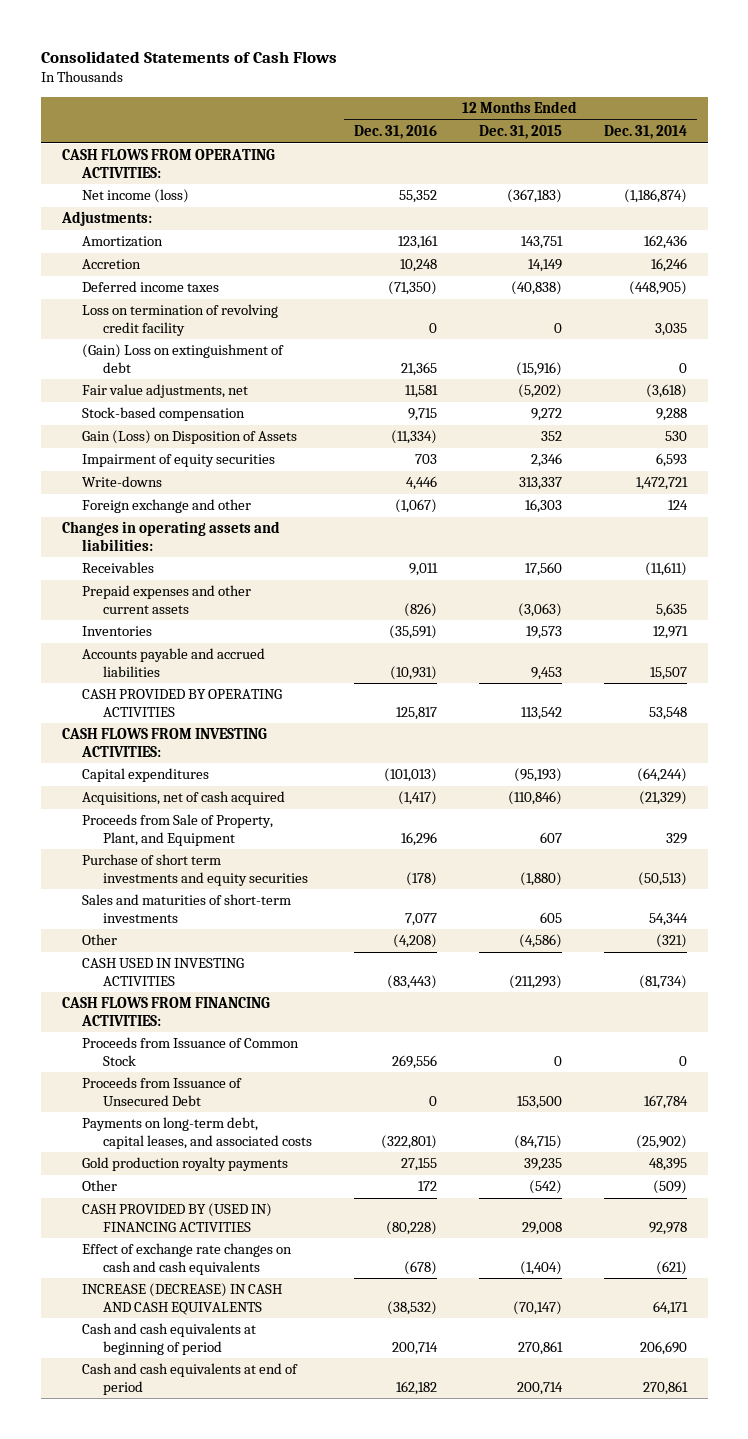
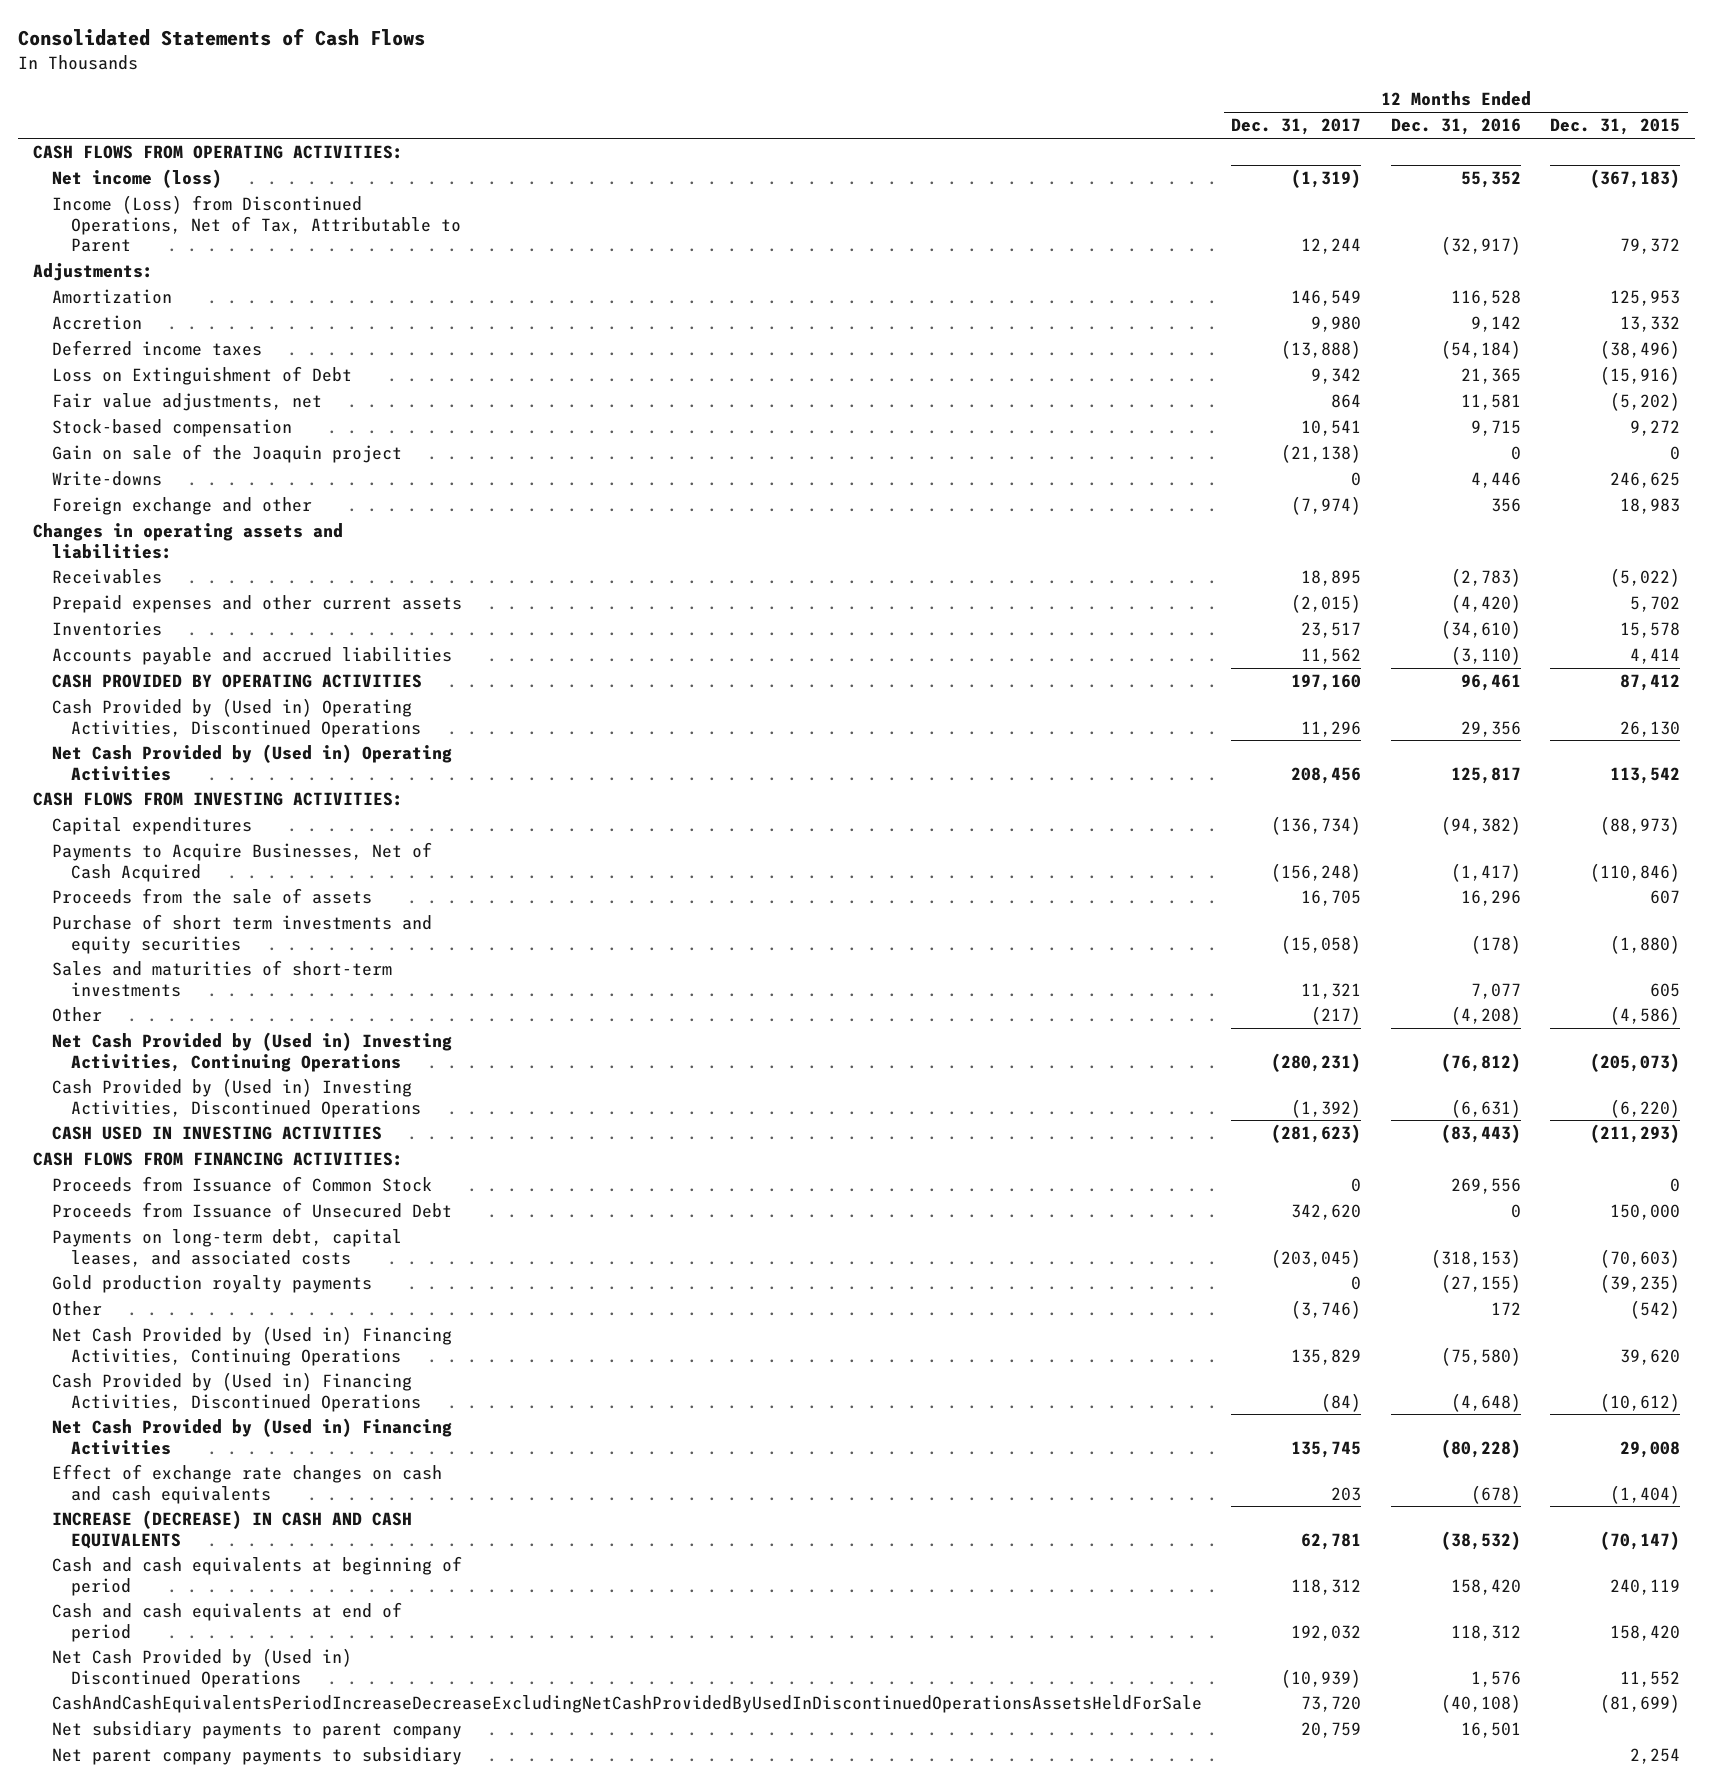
- | 12 Months Ended Dec. 31, 2016 | 12 Months Ended Dec. 31, 2015 | 12 Months Ended Dec. 31, 2014
+ | 12 Months Ended Dec. 31, 2017 | 12 Months Ended Dec. 31, 2016 | 12 Months Ended Dec. 31, 2015
+ Income (Loss) from Discontinued Operations, Net of Tax, Attributable to Parent | 12,244 | (32,917) | 79,372
- Amortization | 123,161 | 143,751 | 162,436
- Accretion | 10,248 | 14,149 | 16,246
- Deferred income taxes | (71,350) | (40,838) | (448,905)
- Loss on termination of revolving credit facility | 0 | 0 | 3,035
- (Gain) Loss on extinguishment of debt | 21,365 | (15,916) | 0
+ Amortization | 146,549 | 116,528 | 125,953
+ Accretion | 9,980 | 9,142 | 13,332
+ Deferred income taxes | (13,888) | (54,184) | (38,496)
+ Loss on Extinguishment of Debt | 9,342 | 21,365 | (15,916)
- Gain (Loss) on Disposition of Assets | (11,334) | 352 | 530
- Impairment of equity securities | 703 | 2,346 | 6,593
- Write-downs | 4,446 | 313,337 | 1,472,721
- Foreign exchange and other | (1,067) | 16,303 | 124
+ Gain on sale of the Joaquin project | (21,138) | 0 | 0
+ Write-downs | 0 | 4,446 | 246,625
+ Foreign exchange and other | (7,974) | 356 | 18,983
- Receivables | 9,011 | 17,560 | (11,611)
- Prepaid expenses and other current assets | (826) | (3,063) | 5,635
- Inventories | (35,591) | 19,573 | 12,971
- Accounts payable and accrued liabilities | (10,931) | 9,453 | 15,507
- CASH PROVIDED BY OPERATING ACTIVITIES | 125,817 | 113,542 | 53,548
+ Receivables | 18,895 | (2,783) | (5,022)
+ Prepaid expenses and other current assets | (2,015) | (4,420) | 5,702
+ Inventories | 23,517 | (34,610) | 15,578
+ Accounts payable and accrued liabilities | 11,562 | (3,110) | 4,414
+ CASH PROVIDED BY OPERATING ACTIVITIES | 197,160 | 96,461 | 87,412
+ Cash Provided by (Used in) Operating Activities, Discontinued Operations | 11,296 | 29,356 | 26,130
+ Net Cash Provided by (Used in) Operating Activities | 208,456 | 125,817 | 113,542
- Capital expenditures | (101,013) | (95,193) | (64,244)
- Acquisitions, net of cash acquired | (1,417) | (110,846) | (21,329)
- Proceeds from Sale of Property, Plant, and Equipment | 16,296 | 607 | 329
+ Capital expenditures | (136,734) | (94,382) | (88,973)
+ Payments to Acquire Businesses, Net of Cash Acquired | (156,248) | (1,417) | (110,846)
+ Proceeds from the sale of assets | 16,705 | 16,296 | 607
+ Net Cash Provided by (Used in) Investing Activities, Continuing Operations | (280,231) | (76,812) | (205,073)
+ Cash Provided by (Used in) Investing Activities, Discontinued Operations | (1,392) | (6,631) | (6,220)
- Proceeds from Issuance of Unsecured Debt | 0 | 153,500 | 167,784
- Payments on long-term debt, capital leases, and associated costs | (322,801) | (84,715) | (25,902)
- Gold production royalty payments | 27,155 | 39,235 | 48,395
+ Proceeds from Issuance of Unsecured Debt | 342,620 | 0 | 150,000
+ Payments on long-term debt, capital leases, and associated costs | (203,045) | (318,153) | (70,603)
+ Gold production royalty payments | 0 | (27,155) | (39,235)
- CASH PROVIDED BY (USED IN) FINANCING ACTIVITIES | (80,228) | 29,008 | 92,978
+ Net Cash Provided by (Used in) Financing Activities, Continuing Operations | 135,829 | (75,580) | 39,620
+ Cash Provided by (Used in) Financing Activities, Discontinued Operations | (84) | (4,648) | (10,612)
+ Net Cash Provided by (Used in) Financing Activities | 135,745 | (80,228) | 29,008
- Cash and cash equivalents at beginning of period | 200,714 | 270,861 | 206,690
- Cash and cash equivalents at end of period | 162,182 | 200,714 | 270,861
+ Cash and cash equivalents at beginning of period | 118,312 | 158,420 | 240,119
+ Cash and cash equivalents at end of period | 192,032 | 118,312 | 158,420
+ Net Cash Provided by (Used in) Discontinued Operations | (10,939) | 1,576 | 11,552
+ CashAndCashEquivalentsPeriodIncreaseDecreaseExcludingNetCashProvidedByUsedInDiscontinuedOperationsAssetsHeldForSale | 73,720 | (40,108) | (81,699)
+ Net subsidiary payments to parent company | 20,759 | 16,501 |
+ Net parent company payments to subsidiary | | | 2,254

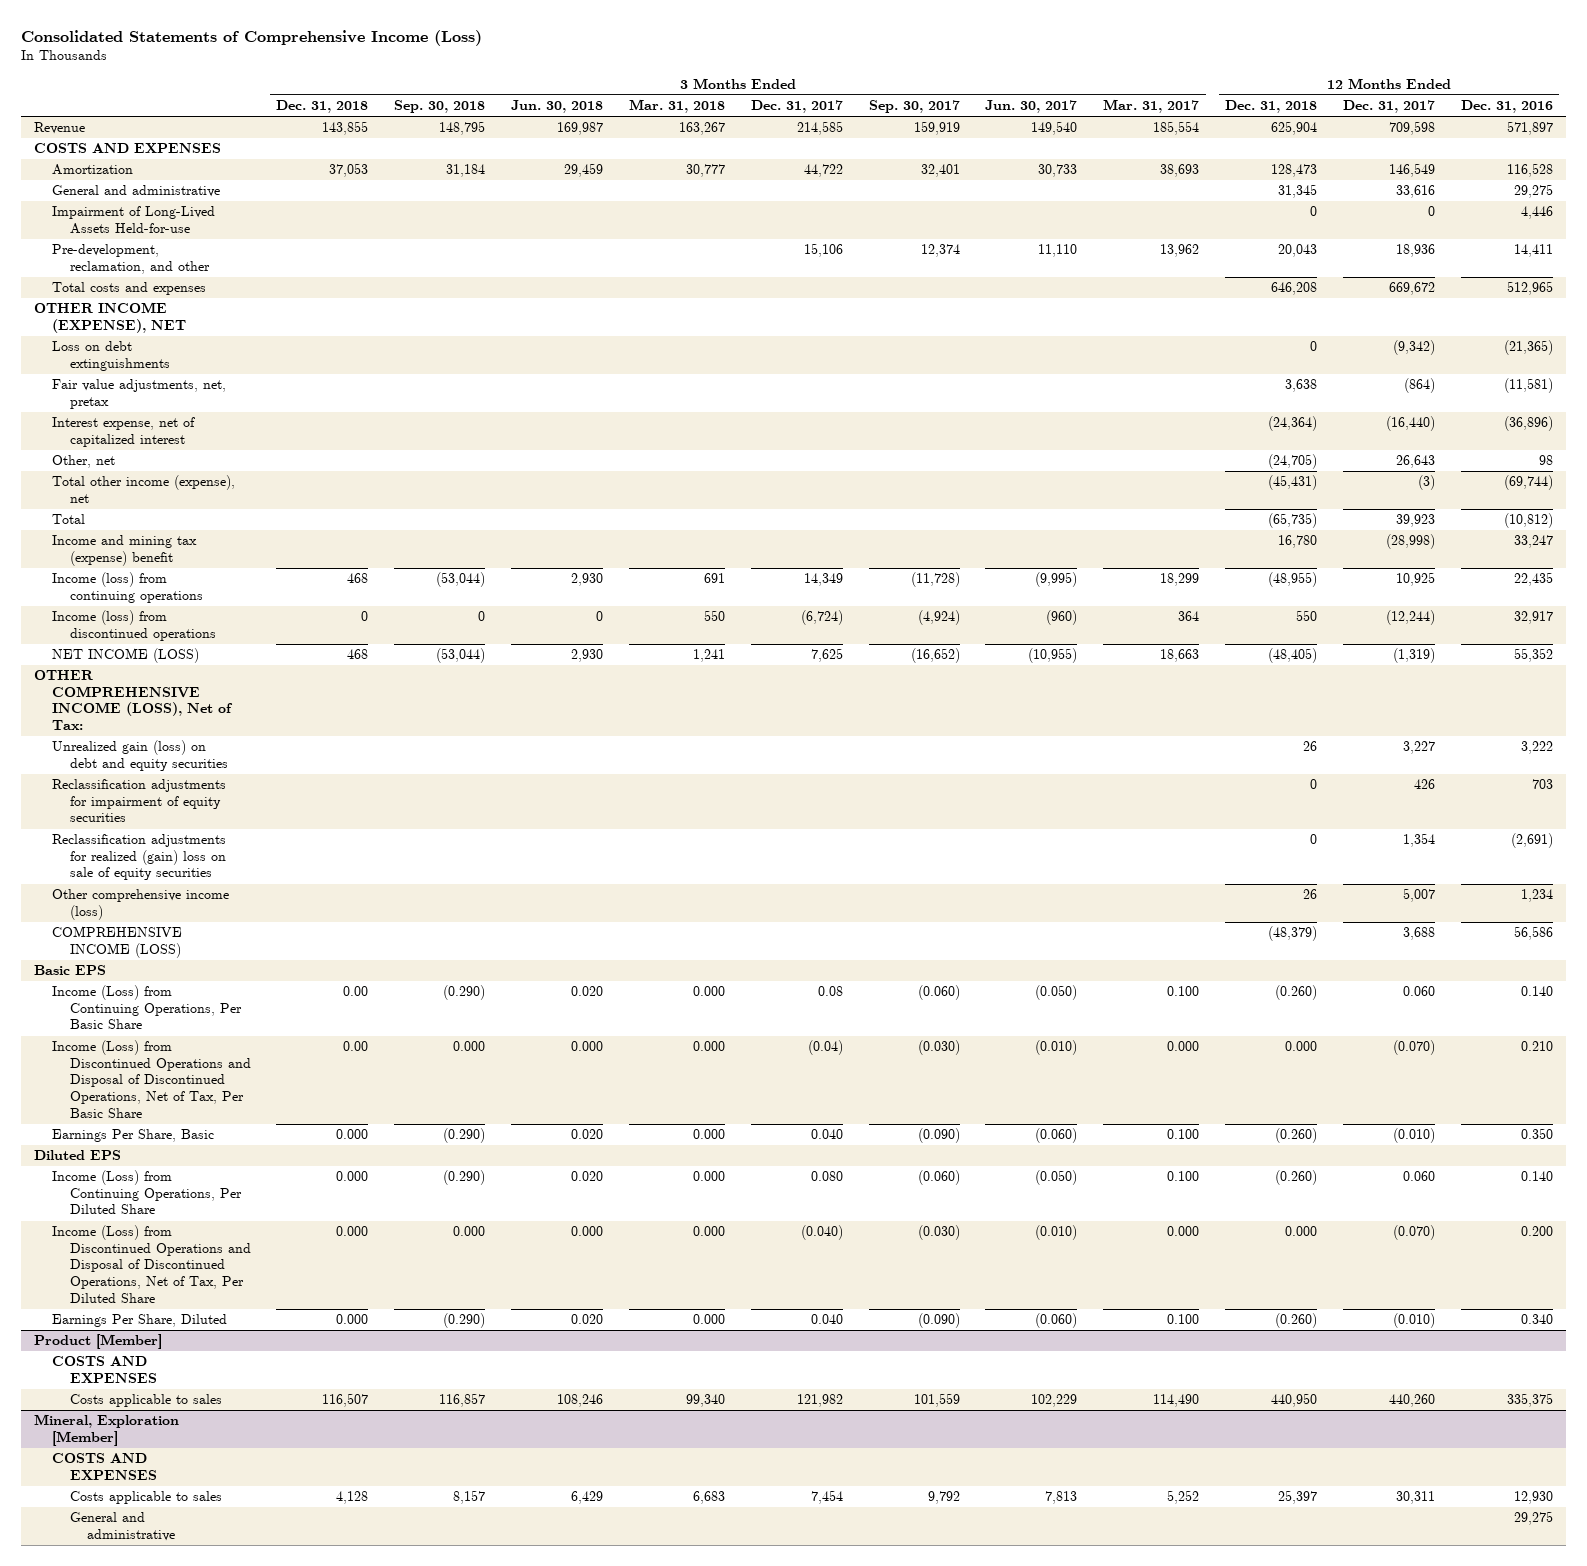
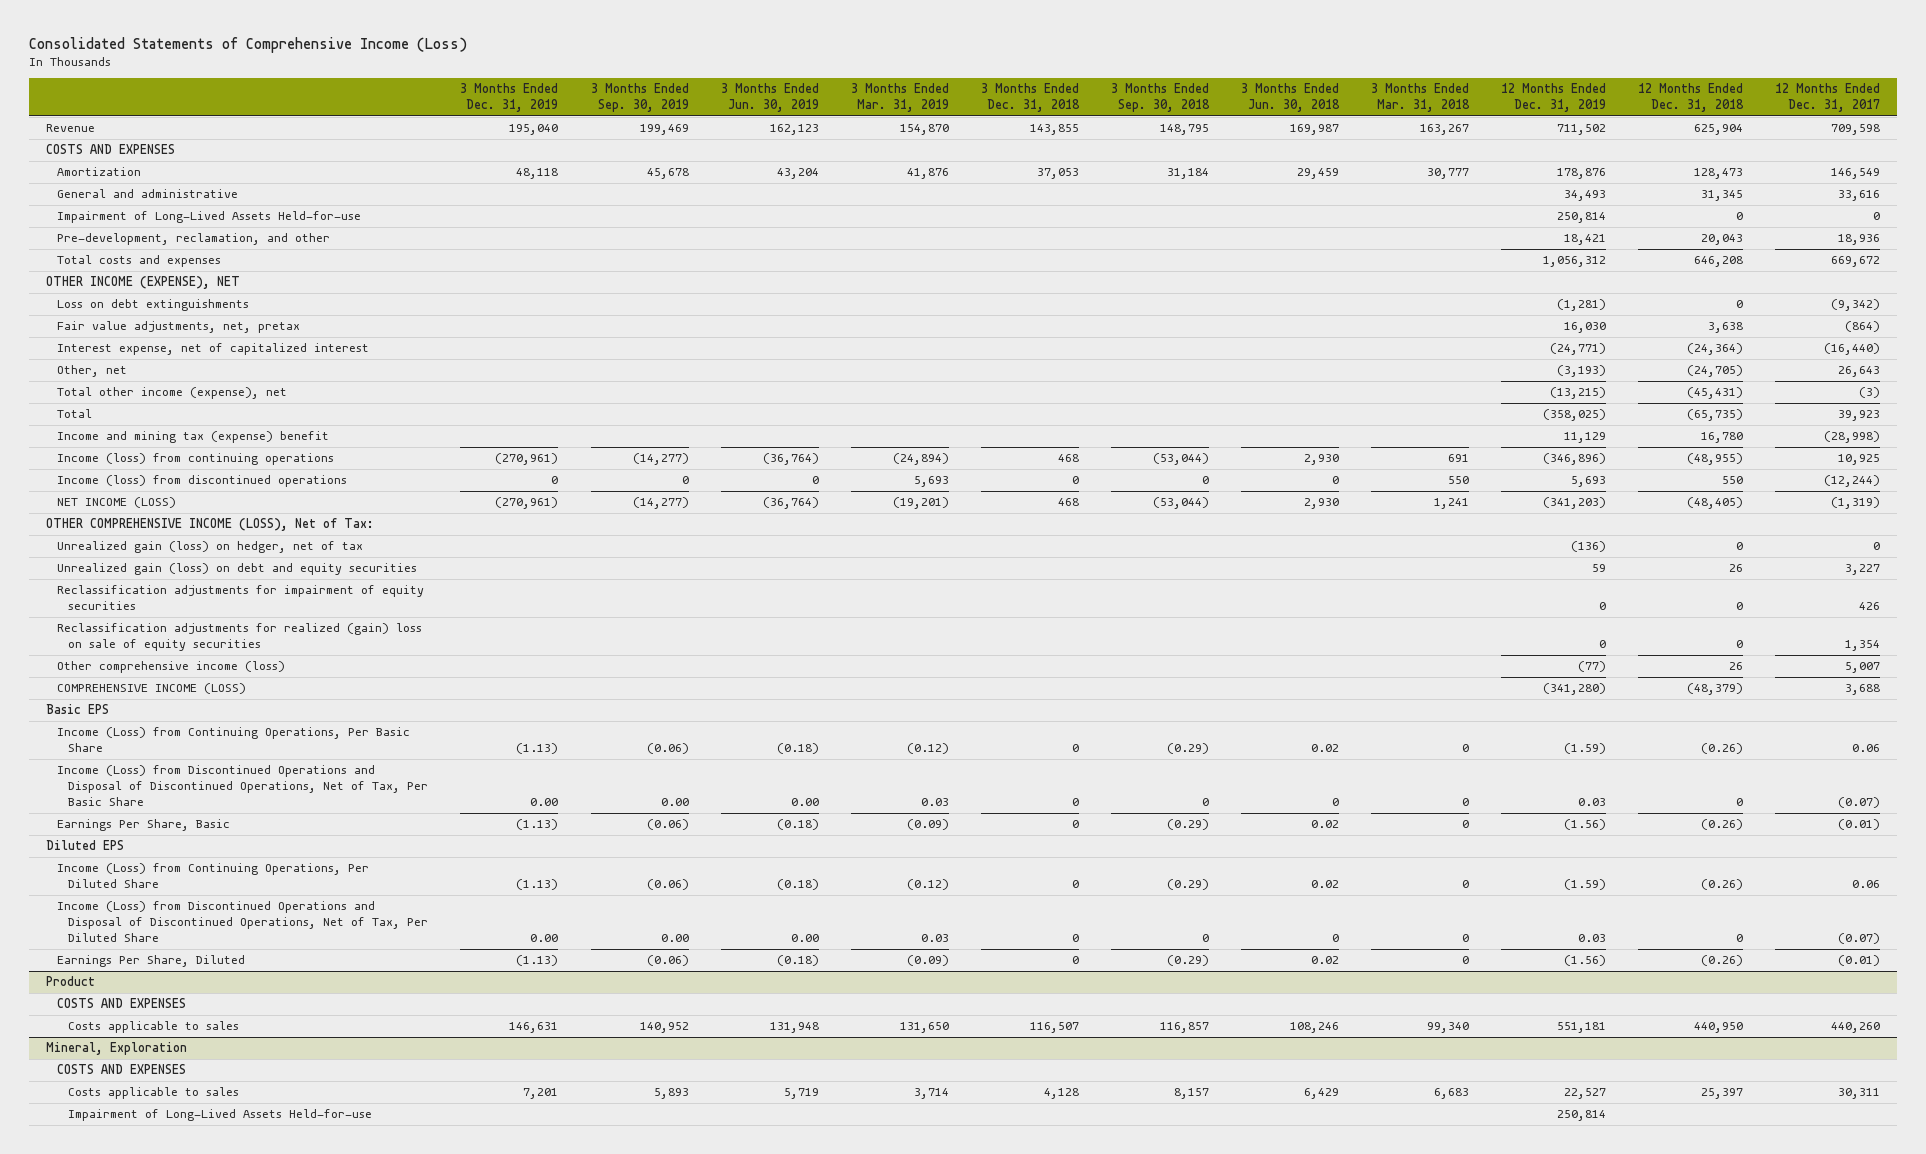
- | 3 Months Ended Dec. 31, 2018 | 3 Months Ended Sep. 30, 2018 | 3 Months Ended Jun. 30, 2018 | 3 Months Ended Mar. 31, 2018 | 3 Months Ended Dec. 31, 2017 | 3 Months Ended Sep. 30, 2017 | 3 Months Ended Jun. 30, 2017 | 3 Months Ended Mar. 31, 2017 | 12 Months Ended Dec. 31, 2018 | 12 Months Ended Dec. 31, 2017 | 12 Months Ended Dec. 31, 2016
+ | 3 Months Ended Dec. 31, 2019 | 3 Months Ended Sep. 30, 2019 | 3 Months Ended Jun. 30, 2019 | 3 Months Ended Mar. 31, 2019 | 3 Months Ended Dec. 31, 2018 | 3 Months Ended Sep. 30, 2018 | 3 Months Ended Jun. 30, 2018 | 3 Months Ended Mar. 31, 2018 | 12 Months Ended Dec. 31, 2019 | 12 Months Ended Dec. 31, 2018 | 12 Months Ended Dec. 31, 2017
+ Unrealized gain (loss) on hedger, net of tax | | | | | | | | | (136) | 0 | 0
- Income (Loss) from Continuing Operations, Per Basic Share | 0.00 | (0.290) | 0.020 | 0.000 | 0.08 | (0.060) | (0.050) | 0.100 | (0.260) | 0.060 | 0.140
- Income (Loss) from Discontinued Operations and Disposal of Discontinued Operations, Net of Tax, Per Basic Share | 0.00 | 0.000 | 0.000 | 0.000 | (0.04) | (0.030) | (0.010) | 0.000 | 0.000 | (0.070) | 0.210
- Earnings Per Share, Basic | 0.000 | (0.290) | 0.020 | 0.000 | 0.040 | (0.090) | (0.060) | 0.100 | (0.260) | (0.010) | 0.350
+ Income (Loss) from Continuing Operations, Per Basic Share | (1.13) | (0.06) | (0.18) | (0.12) | 0 | (0.29) | 0.02 | 0 | (1.59) | (0.26) | 0.06
+ Income (Loss) from Discontinued Operations and Disposal of Discontinued Operations, Net of Tax, Per Basic Share | 0.00 | 0.00 | 0.00 | 0.03 | 0 | 0 | 0 | 0 | 0.03 | 0 | (0.07)
+ Earnings Per Share, Basic | (1.13) | (0.06) | (0.18) | (0.09) | 0 | (0.29) | 0.02 | 0 | (1.56) | (0.26) | (0.01)
- Income (Loss) from Continuing Operations, Per Diluted Share | 0.000 | (0.290) | 0.020 | 0.000 | 0.080 | (0.060) | (0.050) | 0.100 | (0.260) | 0.060 | 0.140
- Income (Loss) from Discontinued Operations and Disposal of Discontinued Operations, Net of Tax, Per Diluted Share | 0.000 | 0.000 | 0.000 | 0.000 | (0.040) | (0.030) | (0.010) | 0.000 | 0.000 | (0.070) | 0.200
- Earnings Per Share, Diluted | 0.000 | (0.290) | 0.020 | 0.000 | 0.040 | (0.090) | (0.060) | 0.100 | (0.260) | (0.010) | 0.340
- Product [Member]
+ Income (Loss) from Continuing Operations, Per Diluted Share | (1.13) | (0.06) | (0.18) | (0.12) | 0 | (0.29) | 0.02 | 0 | (1.59) | (0.26) | 0.06
+ Income (Loss) from Discontinued Operations and Disposal of Discontinued Operations, Net of Tax, Per Diluted Share | 0.00 | 0.00 | 0.00 | 0.03 | 0 | 0 | 0 | 0 | 0.03 | 0 | (0.07)
+ Earnings Per Share, Diluted | (1.13) | (0.06) | (0.18) | (0.09) | 0 | (0.29) | 0.02 | 0 | (1.56) | (0.26) | (0.01)
+ Product
- Mineral, Exploration [Member]
+ Mineral, Exploration
- General and administrative | | | | | | | | | | | 29,275
+ Impairment of Long-Lived Assets Held-for-use | | | | | | | | | 250,814 | |

